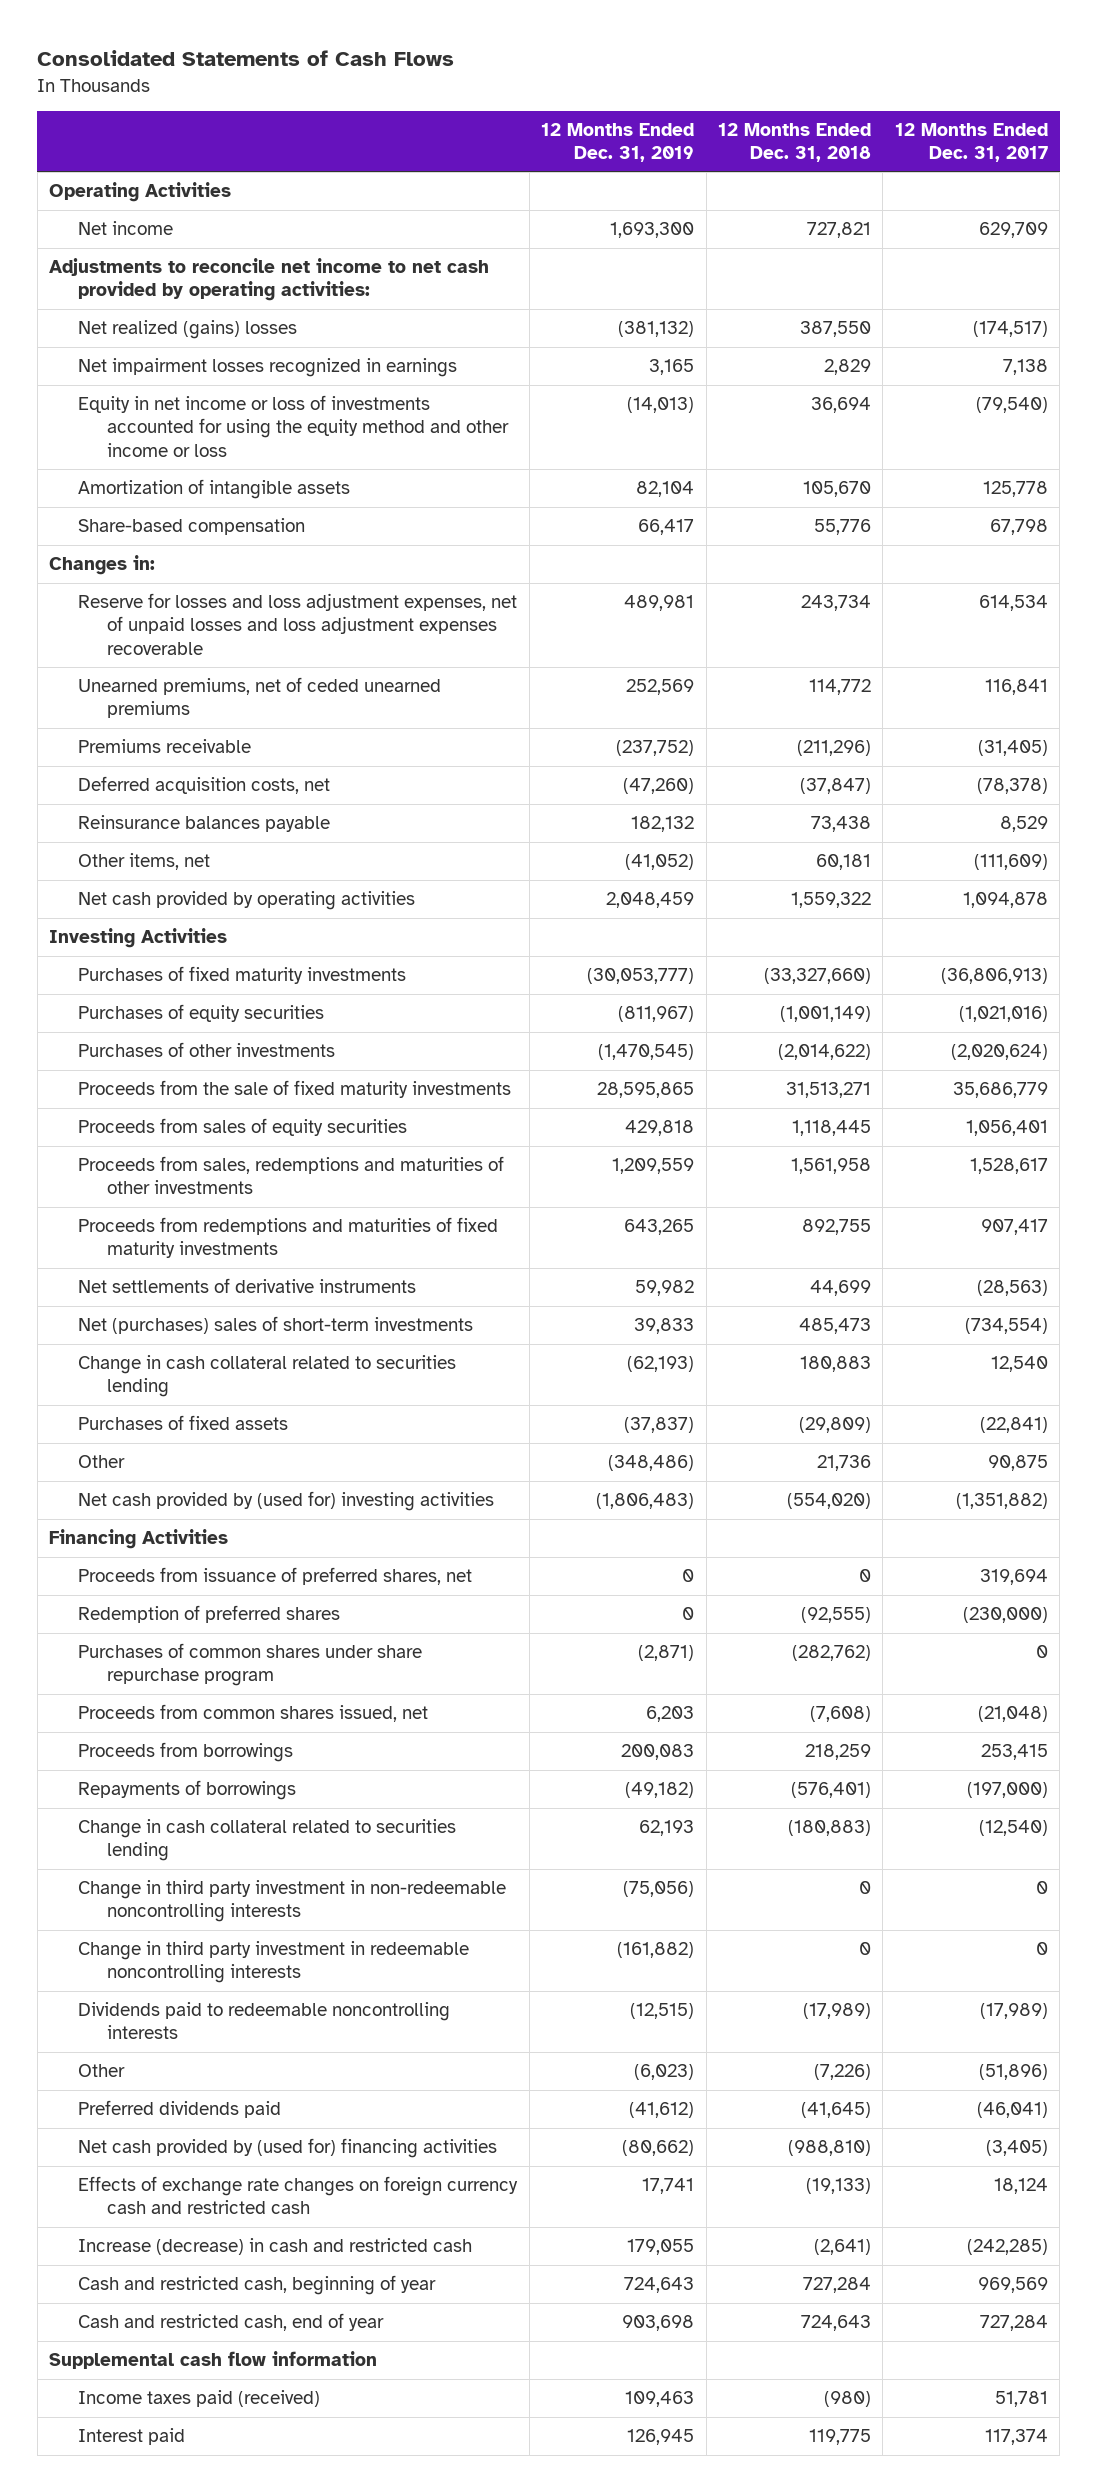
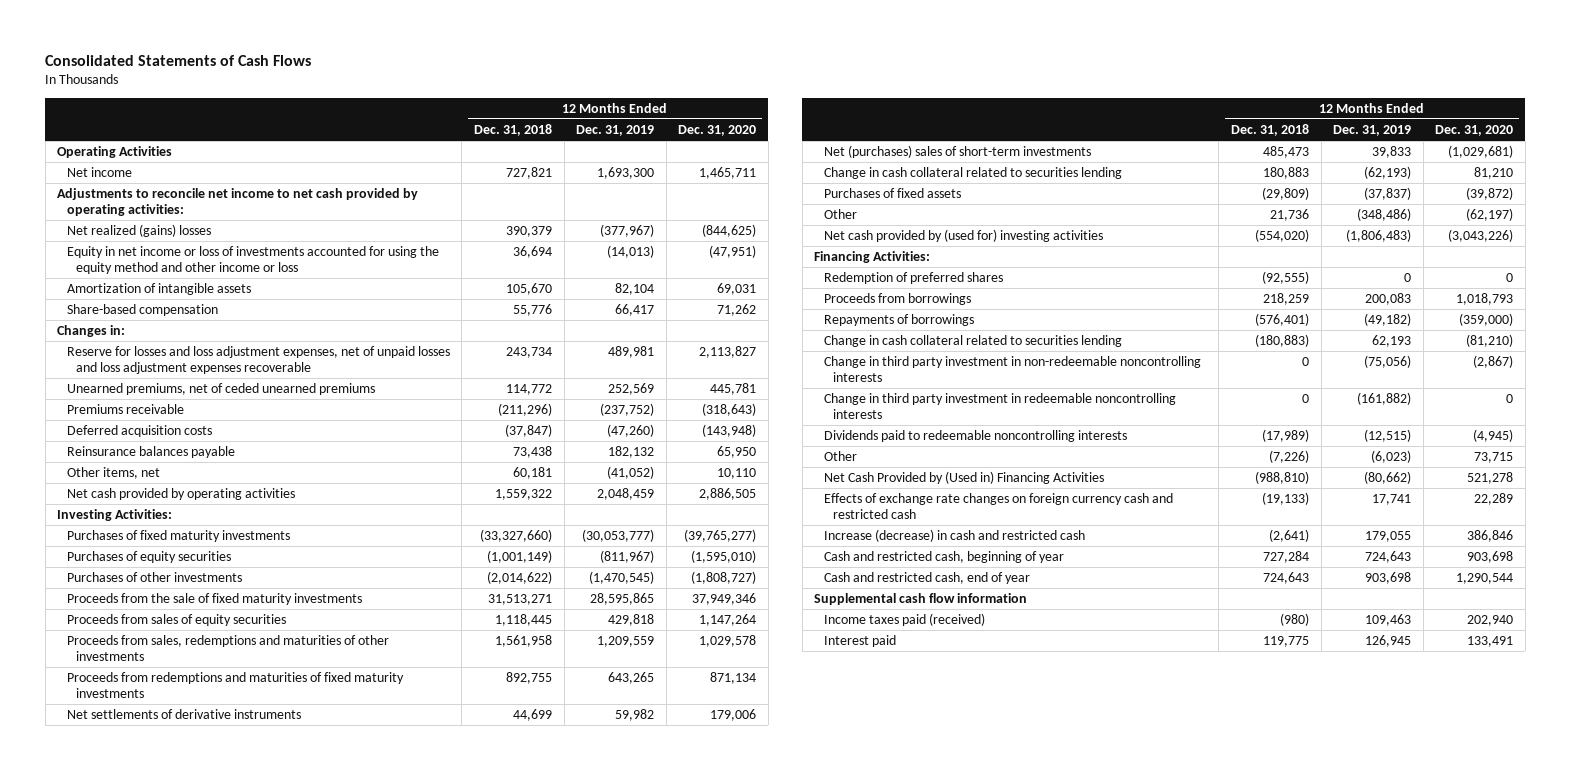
- | 12 Months Ended Dec. 31, 2019 | 12 Months Ended Dec. 31, 2018 | 12 Months Ended Dec. 31, 2017
+ | 12 Months Ended Dec. 31, 2018 | 12 Months Ended Dec. 31, 2019 | 12 Months Ended Dec. 31, 2020
- Net realized (gains) losses | (381,132) | 387,550 | (174,517)
- Net impairment losses recognized in earnings | 3,165 | 2,829 | 7,138
+ Net realized (gains) losses | 390,379 | (377,967) | (844,625)
- Deferred acquisition costs, net | (47,260) | (37,847) | (78,378)
+ Deferred acquisition costs | (37,847) | (47,260) | (143,948)
- Investing Activities
+ Investing Activities:
- Financing Activities
- Proceeds from issuance of preferred shares, net | 0 | 0 | 319,694
+ Financing Activities:
- Purchases of common shares under share repurchase program | (2,871) | (282,762) | 0
- Proceeds from common shares issued, net | 6,203 | (7,608) | (21,048)
- Preferred dividends paid | (41,612) | (41,645) | (46,041)
- Net cash provided by (used for) financing activities | (80,662) | (988,810) | (3,405)
+ Net Cash Provided by (Used in) Financing Activities | (988,810) | (80,662) | 521,278

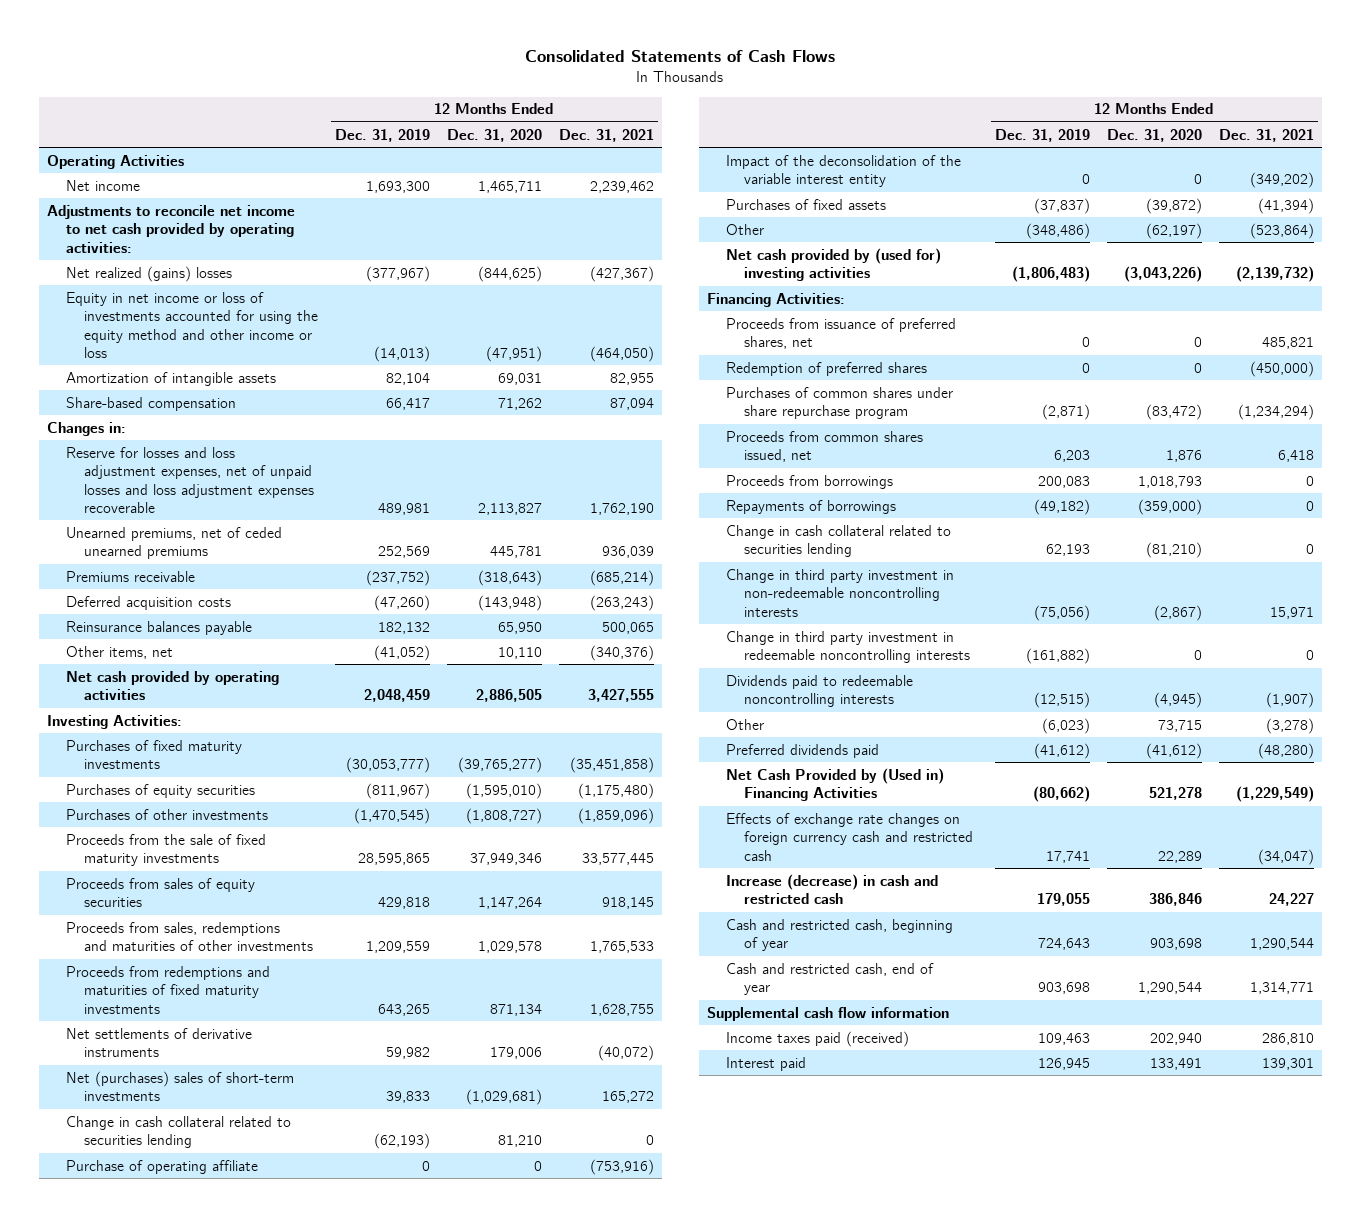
- | 12 Months Ended Dec. 31, 2018 | 12 Months Ended Dec. 31, 2019 | 12 Months Ended Dec. 31, 2020
+ | 12 Months Ended Dec. 31, 2019 | 12 Months Ended Dec. 31, 2020 | 12 Months Ended Dec. 31, 2021
+ Purchase of operating affiliate | 0 | 0 | (753,916)
+ Impact of the deconsolidation of the variable interest entity | 0 | 0 | (349,202)
+ Proceeds from issuance of preferred shares, net | 0 | 0 | 485,821
+ Purchases of common shares under share repurchase program | (2,871) | (83,472) | (1,234,294)
+ Proceeds from common shares issued, net | 6,203 | 1,876 | 6,418
+ Preferred dividends paid | (41,612) | (41,612) | (48,280)

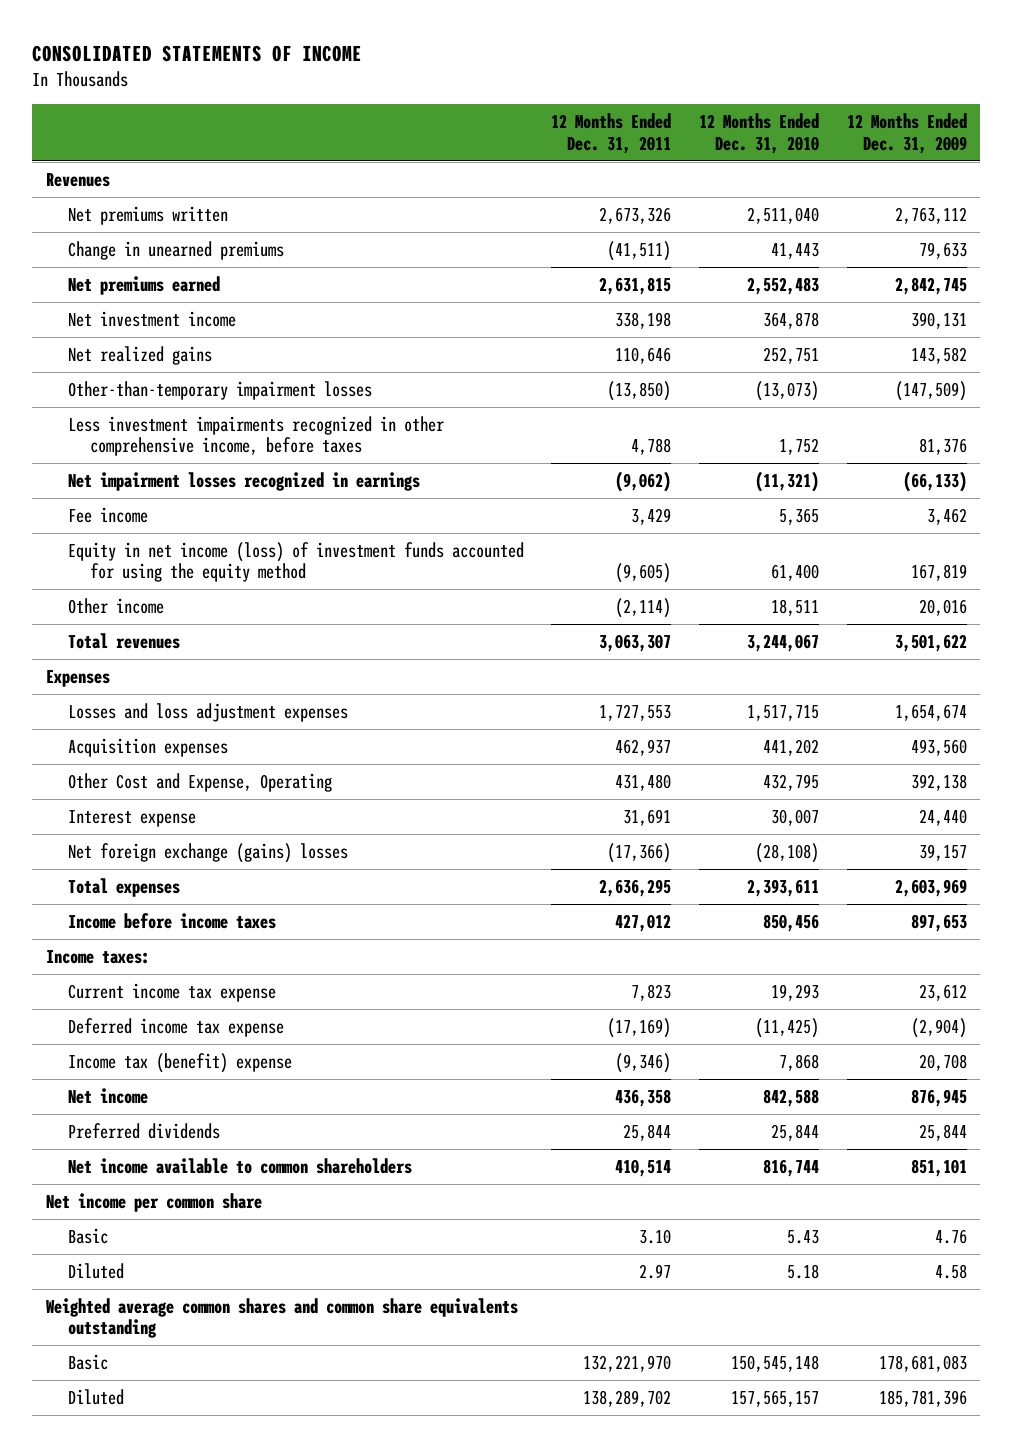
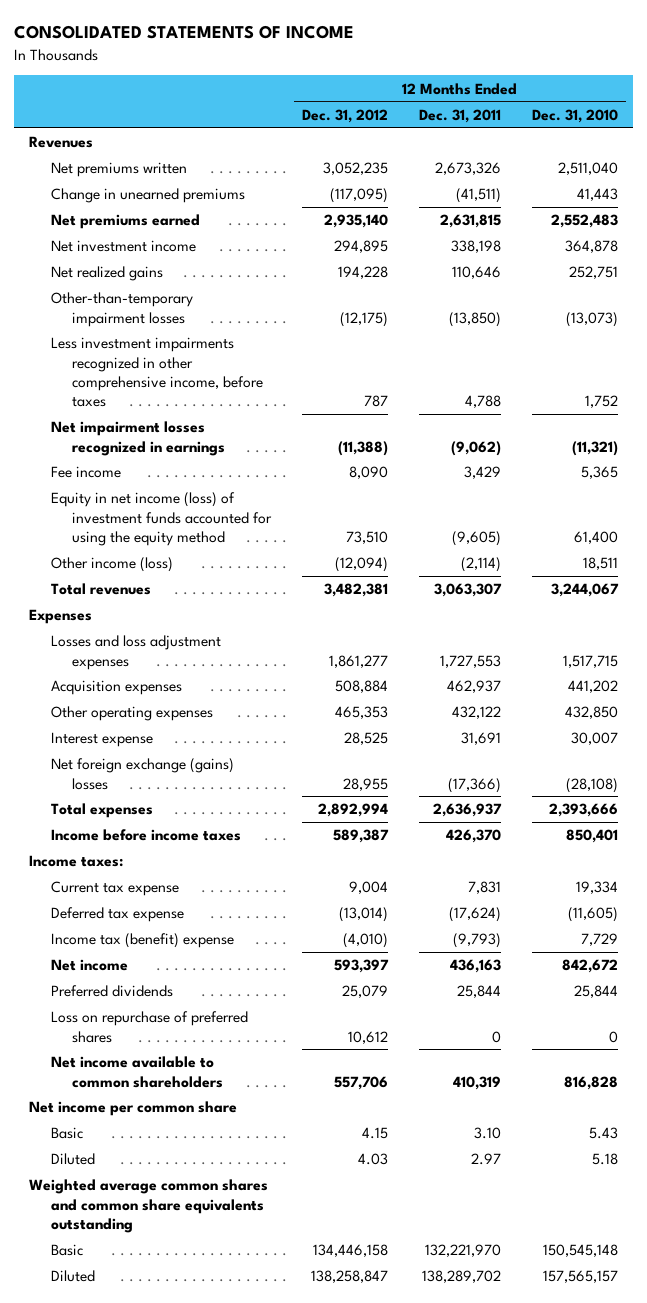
- | 12 Months Ended Dec. 31, 2011 | 12 Months Ended Dec. 31, 2010 | 12 Months Ended Dec. 31, 2009
+ | 12 Months Ended Dec. 31, 2012 | 12 Months Ended Dec. 31, 2011 | 12 Months Ended Dec. 31, 2010
- Other income | (2,114) | 18,511 | 20,016
+ Other income (loss) | (12,094) | (2,114) | 18,511
- Other Cost and Expense, Operating | 431,480 | 432,795 | 392,138
+ Other operating expenses | 465,353 | 432,122 | 432,850
- Total expenses | 2,636,295 | 2,393,611 | 2,603,969
- Income before income taxes | 427,012 | 850,456 | 897,653
+ Total expenses | 2,892,994 | 2,636,937 | 2,393,666
+ Income before income taxes | 589,387 | 426,370 | 850,401
- Current income tax expense | 7,823 | 19,293 | 23,612
- Deferred income tax expense | (17,169) | (11,425) | (2,904)
- Income tax (benefit) expense | (9,346) | 7,868 | 20,708
- Net income | 436,358 | 842,588 | 876,945
+ Current tax expense | 9,004 | 7,831 | 19,334
+ Deferred tax expense | (13,014) | (17,624) | (11,605)
+ Income tax (benefit) expense | (4,010) | (9,793) | 7,729
+ Net income | 593,397 | 436,163 | 842,672
- Net income available to common shareholders | 410,514 | 816,744 | 851,101
+ Loss on repurchase of preferred shares | 10,612 | 0 | 0
+ Net income available to common shareholders | 557,706 | 410,319 | 816,828

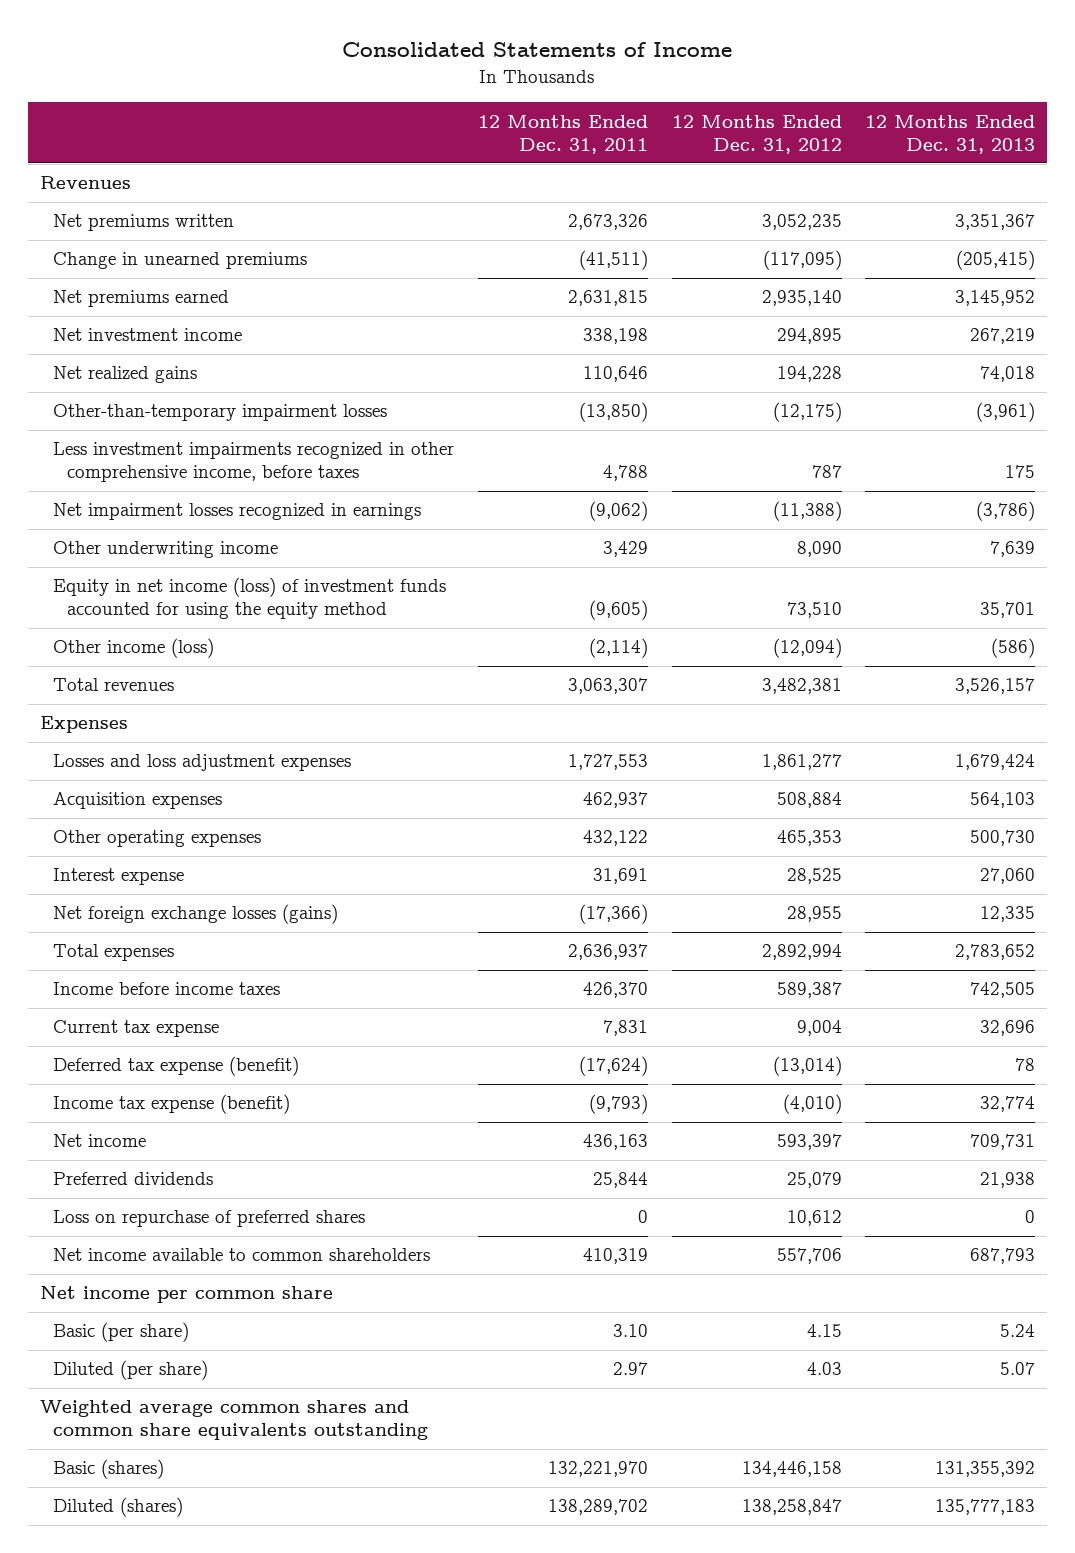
- CONSOLIDATED STATEMENTS OF INCOME
+ Consolidated Statements of Income
- | 12 Months Ended Dec. 31, 2012 | 12 Months Ended Dec. 31, 2011 | 12 Months Ended Dec. 31, 2010
+ | 12 Months Ended Dec. 31, 2011 | 12 Months Ended Dec. 31, 2012 | 12 Months Ended Dec. 31, 2013
- Fee income | 8,090 | 3,429 | 5,365
+ Other underwriting income | 3,429 | 8,090 | 7,639
- Net foreign exchange (gains) losses | 28,955 | (17,366) | (28,108)
+ Net foreign exchange losses (gains) | (17,366) | 28,955 | 12,335
- Income taxes:
- Deferred tax expense | (13,014) | (17,624) | (11,605)
- Income tax (benefit) expense | (4,010) | (9,793) | 7,729
+ Deferred tax expense (benefit) | (17,624) | (13,014) | 78
+ Income tax expense (benefit) | (9,793) | (4,010) | 32,774
- Basic | 4.15 | 3.10 | 5.43
- Diluted | 4.03 | 2.97 | 5.18
+ Basic (per share) | 3.10 | 4.15 | 5.24
+ Diluted (per share) | 2.97 | 4.03 | 5.07
- Basic | 134,446,158 | 132,221,970 | 150,545,148
- Diluted | 138,258,847 | 138,289,702 | 157,565,157
+ Basic (shares) | 132,221,970 | 134,446,158 | 131,355,392
+ Diluted (shares) | 138,289,702 | 138,258,847 | 135,777,183

